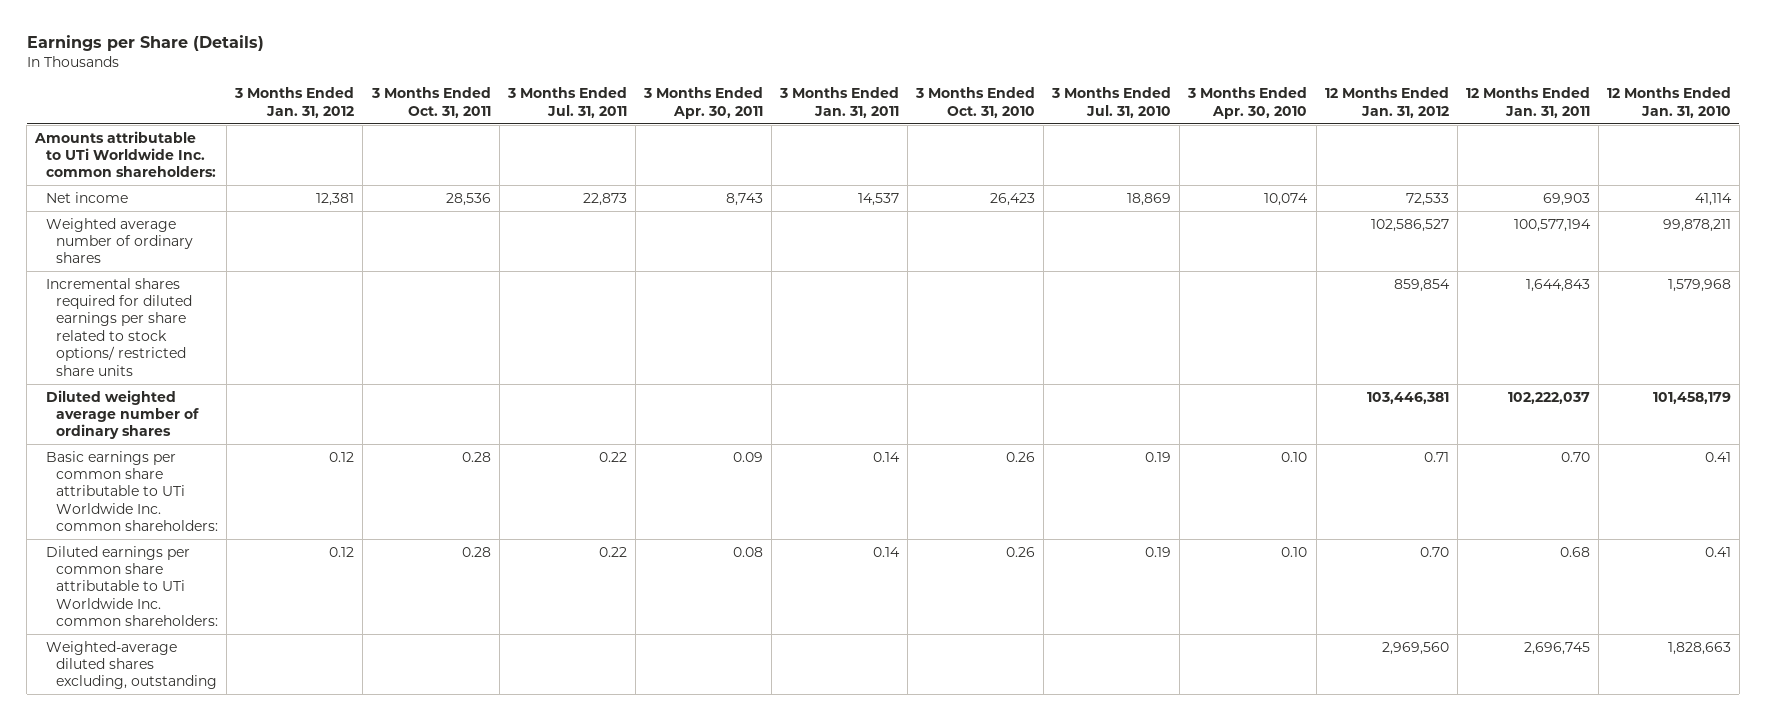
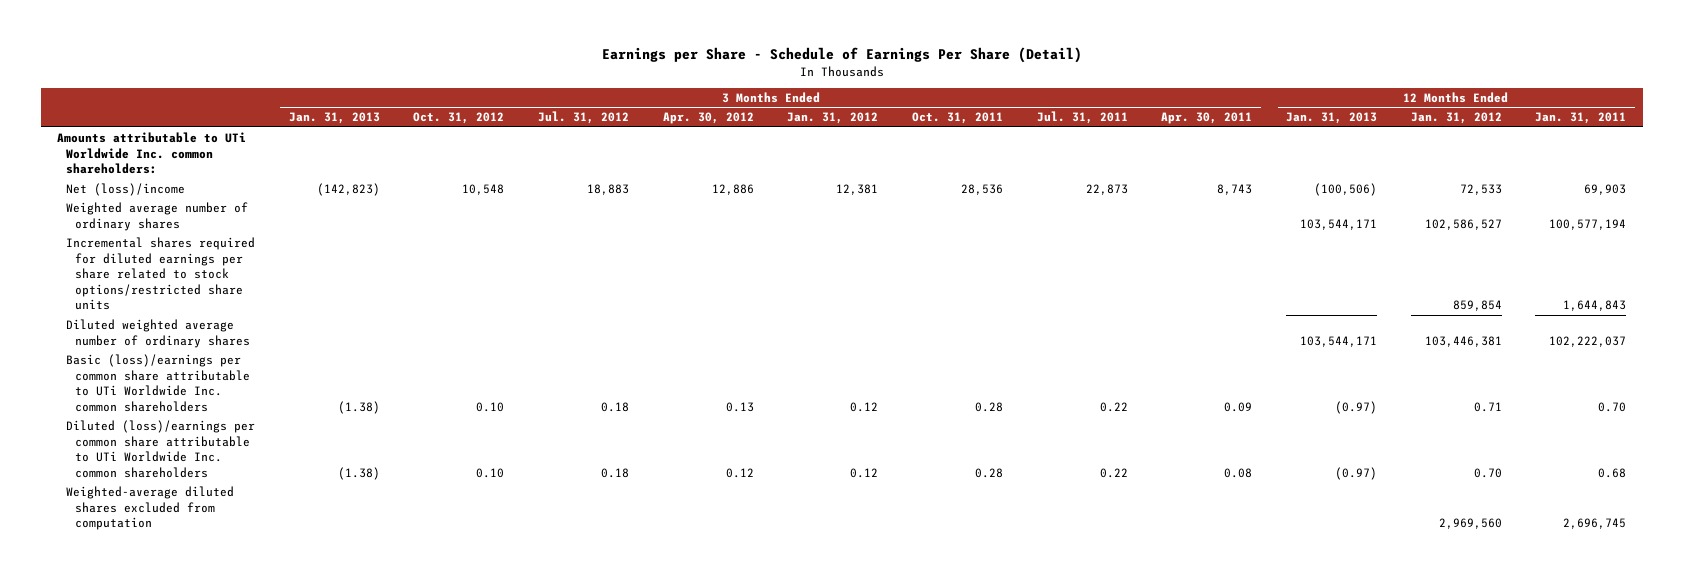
- Earnings per Share (Details)
+ Earnings per Share - Schedule of Earnings Per Share (Detail)
- | 3 Months Ended Jan. 31, 2012 | 3 Months Ended Oct. 31, 2011 | 3 Months Ended Jul. 31, 2011 | 3 Months Ended Apr. 30, 2011 | 3 Months Ended Jan. 31, 2011 | 3 Months Ended Oct. 31, 2010 | 3 Months Ended Jul. 31, 2010 | 3 Months Ended Apr. 30, 2010 | 12 Months Ended Jan. 31, 2012 | 12 Months Ended Jan. 31, 2011 | 12 Months Ended Jan. 31, 2010
+ | 3 Months Ended Jan. 31, 2013 | 3 Months Ended Oct. 31, 2012 | 3 Months Ended Jul. 31, 2012 | 3 Months Ended Apr. 30, 2012 | 3 Months Ended Jan. 31, 2012 | 3 Months Ended Oct. 31, 2011 | 3 Months Ended Jul. 31, 2011 | 3 Months Ended Apr. 30, 2011 | 12 Months Ended Jan. 31, 2013 | 12 Months Ended Jan. 31, 2012 | 12 Months Ended Jan. 31, 2011
- Net income | 12,381 | 28,536 | 22,873 | 8,743 | 14,537 | 26,423 | 18,869 | 10,074 | 72,533 | 69,903 | 41,114
+ Net (loss)/income | (142,823) | 10,548 | 18,883 | 12,886 | 12,381 | 28,536 | 22,873 | 8,743 | (100,506) | 72,533 | 69,903
- Incremental shares required for diluted earnings per share related to stock options/ restricted share units | | | | | | | | | 859,854 | 1,644,843 | 1,579,968
+ Incremental shares required for diluted earnings per share related to stock options/restricted share units | | | | | | | | | | 859,854 | 1,644,843
- Basic earnings per common share attributable to UTi Worldwide Inc. common shareholders: | 0.12 | 0.28 | 0.22 | 0.09 | 0.14 | 0.26 | 0.19 | 0.10 | 0.71 | 0.70 | 0.41
- Diluted earnings per common share attributable to UTi Worldwide Inc. common shareholders: | 0.12 | 0.28 | 0.22 | 0.08 | 0.14 | 0.26 | 0.19 | 0.10 | 0.70 | 0.68 | 0.41
- Weighted-average diluted shares excluding, outstanding | | | | | | | | | 2,969,560 | 2,696,745 | 1,828,663
+ Basic (loss)/earnings per common share attributable to UTi Worldwide Inc. common shareholders | (1.38) | 0.10 | 0.18 | 0.13 | 0.12 | 0.28 | 0.22 | 0.09 | (0.97) | 0.71 | 0.70
+ Diluted (loss)/earnings per common share attributable to UTi Worldwide Inc. common shareholders | (1.38) | 0.10 | 0.18 | 0.12 | 0.12 | 0.28 | 0.22 | 0.08 | (0.97) | 0.70 | 0.68
+ Weighted-average diluted shares excluded from computation | | | | | | | | | | 2,969,560 | 2,696,745

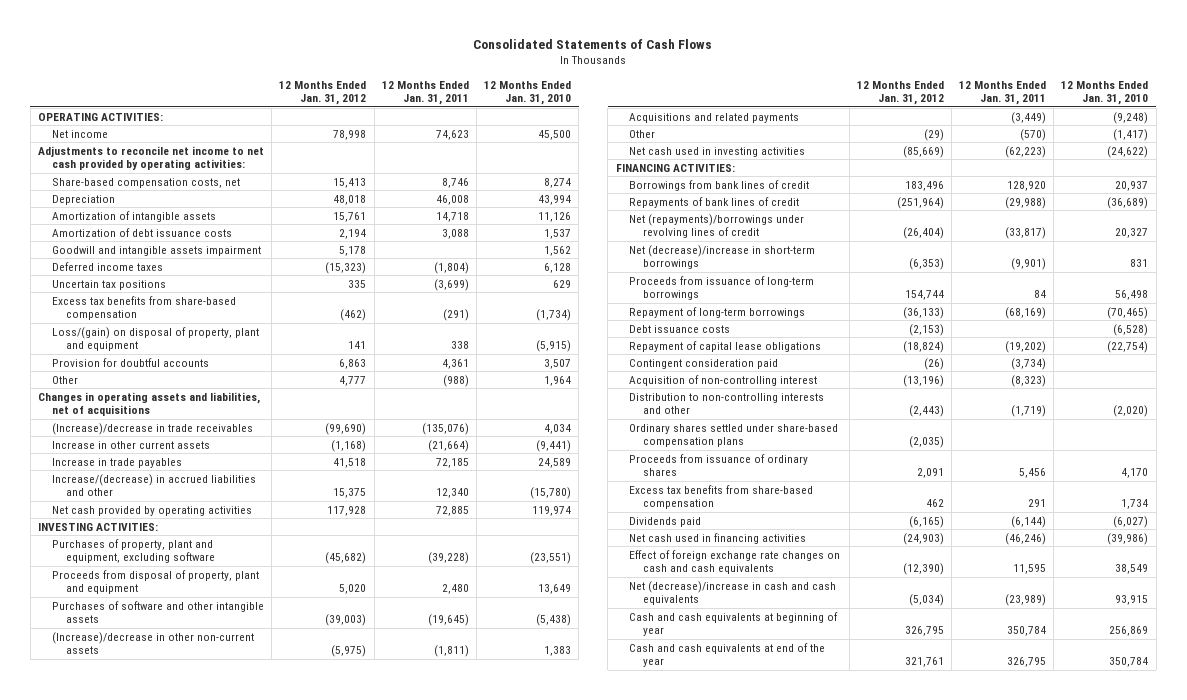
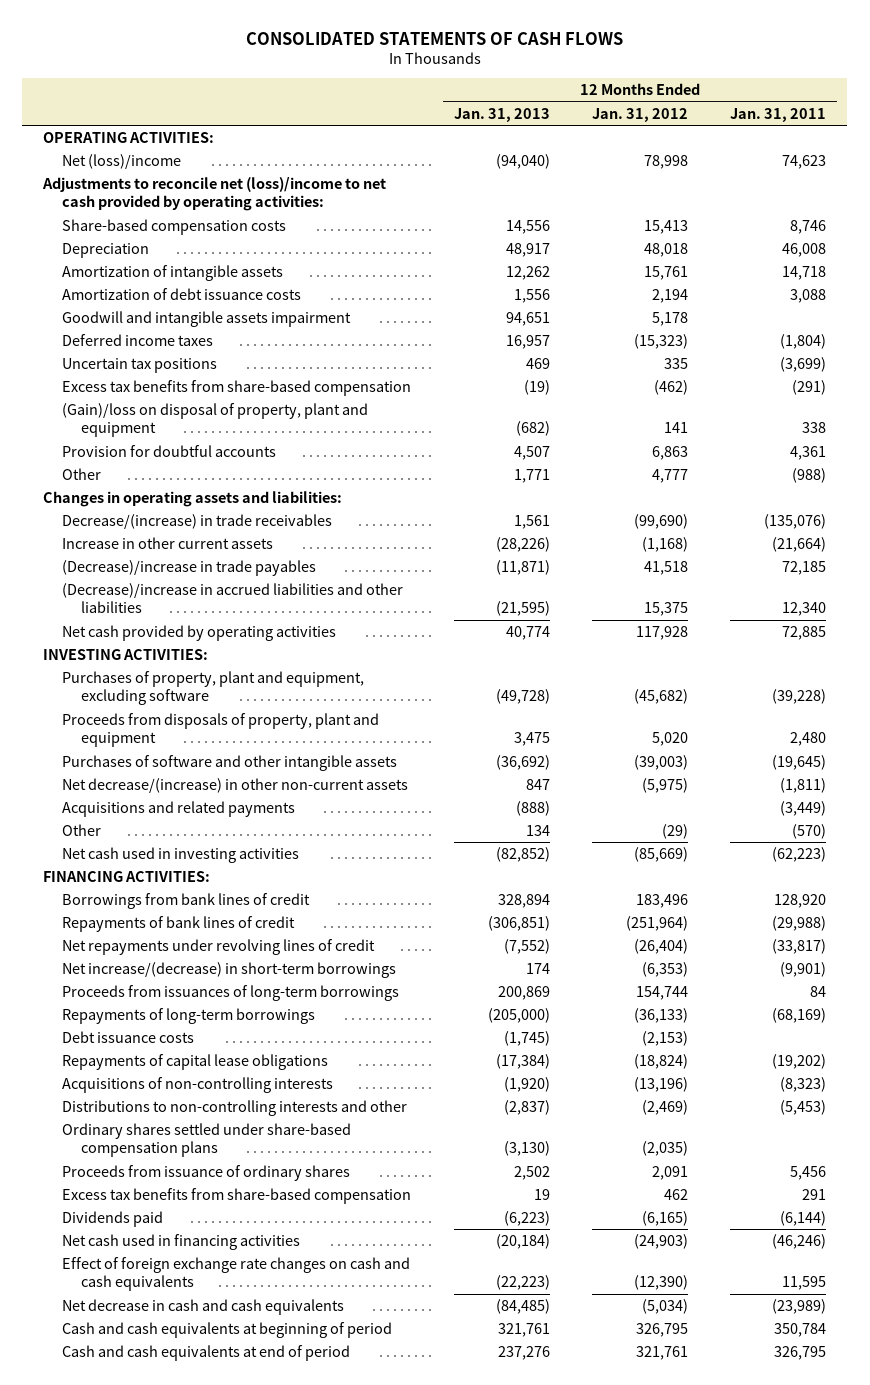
- Consolidated Statements of Cash Flows
+ CONSOLIDATED STATEMENTS OF CASH FLOWS
- | 12 Months Ended Jan. 31, 2012 | 12 Months Ended Jan. 31, 2011 | 12 Months Ended Jan. 31, 2010
+ | 12 Months Ended Jan. 31, 2013 | 12 Months Ended Jan. 31, 2012 | 12 Months Ended Jan. 31, 2011
- Net income | 78,998 | 74,623 | 45,500
- Adjustments to reconcile net income to net cash provided by operating activities:
- Share-based compensation costs, net | 15,413 | 8,746 | 8,274
+ Net (loss)/income | (94,040) | 78,998 | 74,623
+ Adjustments to reconcile net (loss)/income to net cash provided by operating activities:
+ Share-based compensation costs | 14,556 | 15,413 | 8,746
- Loss/(gain) on disposal of property, plant and equipment | 141 | 338 | (5,915)
+ (Gain)/loss on disposal of property, plant and equipment | (682) | 141 | 338
- Changes in operating assets and liabilities, net of acquisitions
- (Increase)/decrease in trade receivables | (99,690) | (135,076) | 4,034
+ Changes in operating assets and liabilities:
+ Decrease/(increase) in trade receivables | 1,561 | (99,690) | (135,076)
- Increase in trade payables | 41,518 | 72,185 | 24,589
- Increase/(decrease) in accrued liabilities and other | 15,375 | 12,340 | (15,780)
+ (Decrease)/increase in trade payables | (11,871) | 41,518 | 72,185
+ (Decrease)/increase in accrued liabilities and other liabilities | (21,595) | 15,375 | 12,340
- Proceeds from disposal of property, plant and equipment | 5,020 | 2,480 | 13,649
+ Proceeds from disposals of property, plant and equipment | 3,475 | 5,020 | 2,480
- (Increase)/decrease in other non-current assets | (5,975) | (1,811) | 1,383
+ Net decrease/(increase) in other non-current assets | 847 | (5,975) | (1,811)
- Net (repayments)/borrowings under revolving lines of credit | (26,404) | (33,817) | 20,327
- Net (decrease)/increase in short-term borrowings | (6,353) | (9,901) | 831
- Proceeds from issuance of long-term borrowings | 154,744 | 84 | 56,498
- Repayment of long-term borrowings | (36,133) | (68,169) | (70,465)
+ Net repayments under revolving lines of credit | (7,552) | (26,404) | (33,817)
+ Net increase/(decrease) in short-term borrowings | 174 | (6,353) | (9,901)
+ Proceeds from issuances of long-term borrowings | 200,869 | 154,744 | 84
+ Repayments of long-term borrowings | (205,000) | (36,133) | (68,169)
- Repayment of capital lease obligations | (18,824) | (19,202) | (22,754)
- Contingent consideration paid | (26) | (3,734) |
- Acquisition of non-controlling interest | (13,196) | (8,323) |
- Distribution to non-controlling interests and other | (2,443) | (1,719) | (2,020)
+ Repayments of capital lease obligations | (17,384) | (18,824) | (19,202)
+ Acquisitions of non-controlling interests | (1,920) | (13,196) | (8,323)
+ Distributions to non-controlling interests and other | (2,837) | (2,469) | (5,453)
- Net (decrease)/increase in cash and cash equivalents | (5,034) | (23,989) | 93,915
- Cash and cash equivalents at beginning of year | 326,795 | 350,784 | 256,869
- Cash and cash equivalents at end of the year | 321,761 | 326,795 | 350,784
+ Net decrease in cash and cash equivalents | (84,485) | (5,034) | (23,989)
+ Cash and cash equivalents at beginning of period | 321,761 | 326,795 | 350,784
+ Cash and cash equivalents at end of period | 237,276 | 321,761 | 326,795

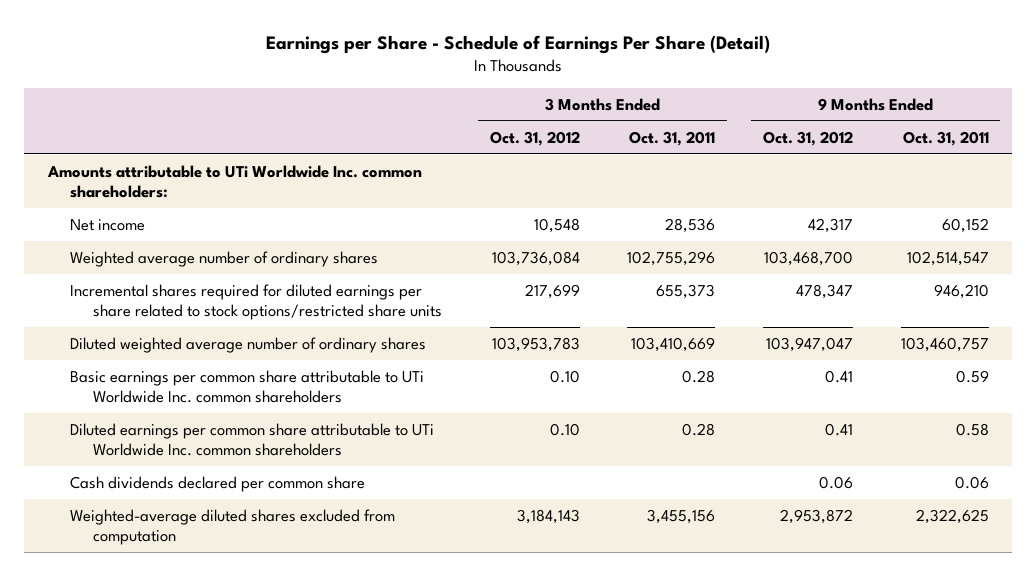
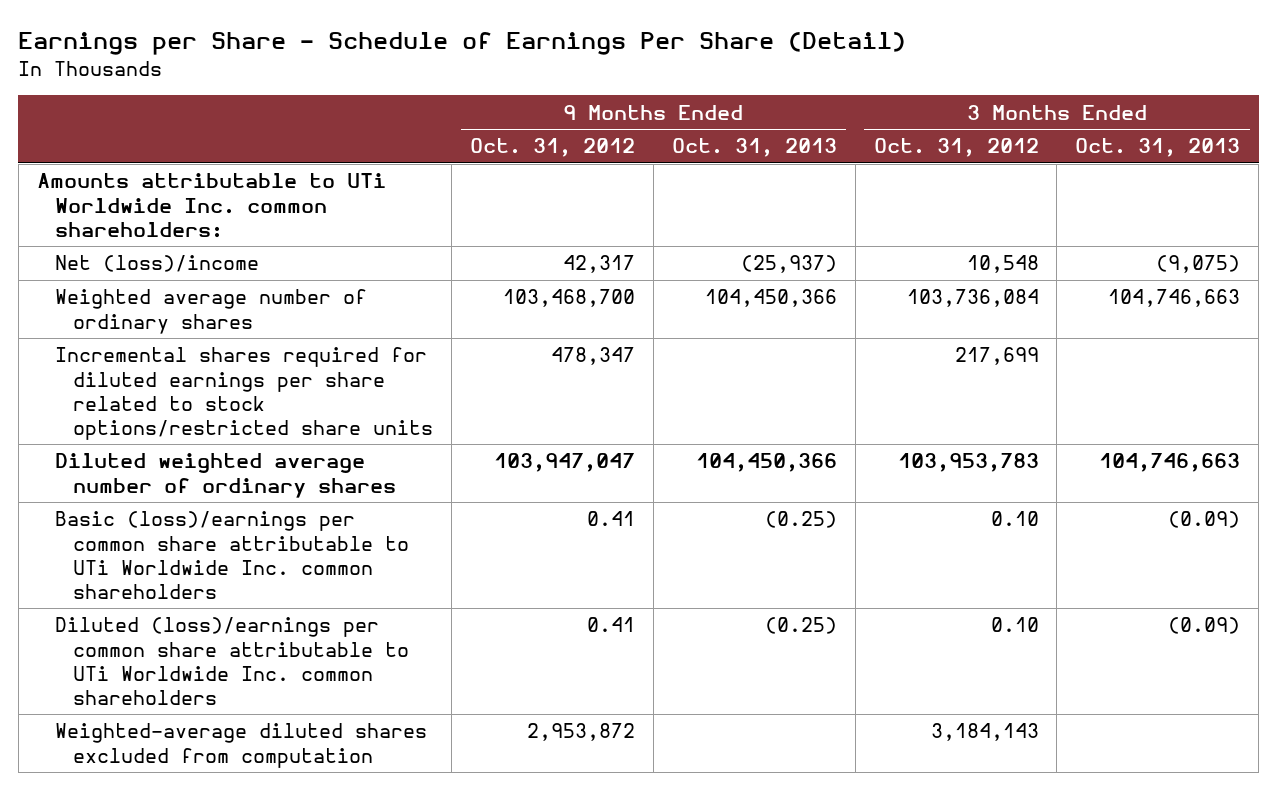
- | 3 Months Ended Oct. 31, 2012 | 3 Months Ended Oct. 31, 2011 | 9 Months Ended Oct. 31, 2012 | 9 Months Ended Oct. 31, 2011
+ | 9 Months Ended Oct. 31, 2012 | 9 Months Ended Oct. 31, 2013 | 3 Months Ended Oct. 31, 2012 | 3 Months Ended Oct. 31, 2013
- Net income | 10,548 | 28,536 | 42,317 | 60,152
+ Net (loss)/income | 42,317 | (25,937) | 10,548 | (9,075)
- Basic earnings per common share attributable to UTi Worldwide Inc. common shareholders | 0.10 | 0.28 | 0.41 | 0.59
- Diluted earnings per common share attributable to UTi Worldwide Inc. common shareholders | 0.10 | 0.28 | 0.41 | 0.58
- Cash dividends declared per common share | | | 0.06 | 0.06
+ Basic (loss)/earnings per common share attributable to UTi Worldwide Inc. common shareholders | 0.41 | (0.25) | 0.10 | (0.09)
+ Diluted (loss)/earnings per common share attributable to UTi Worldwide Inc. common shareholders | 0.41 | (0.25) | 0.10 | (0.09)

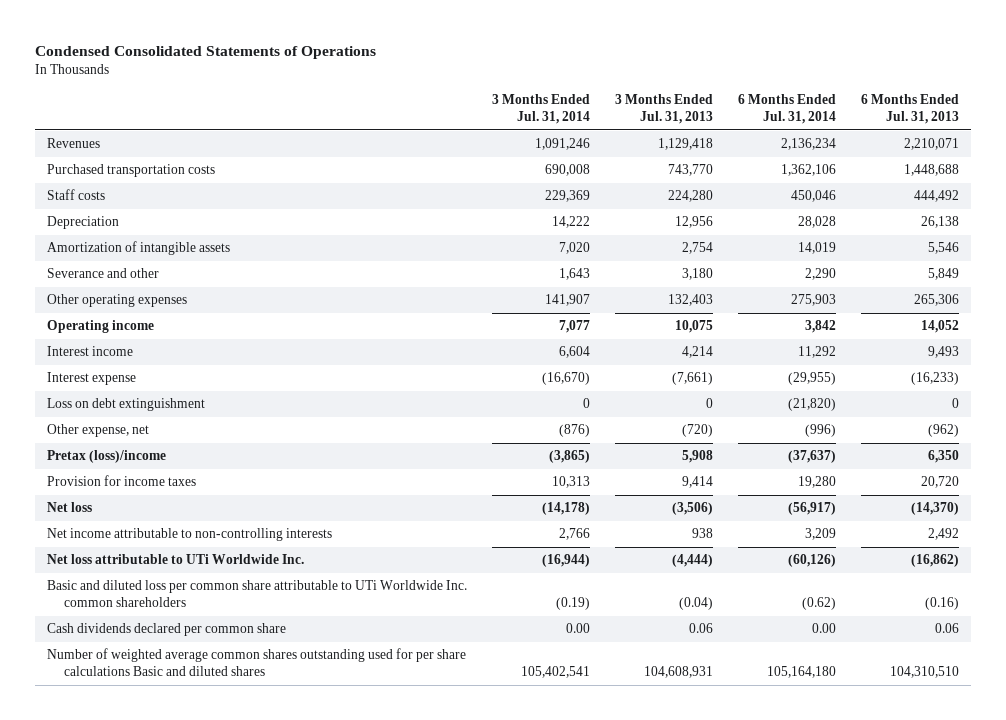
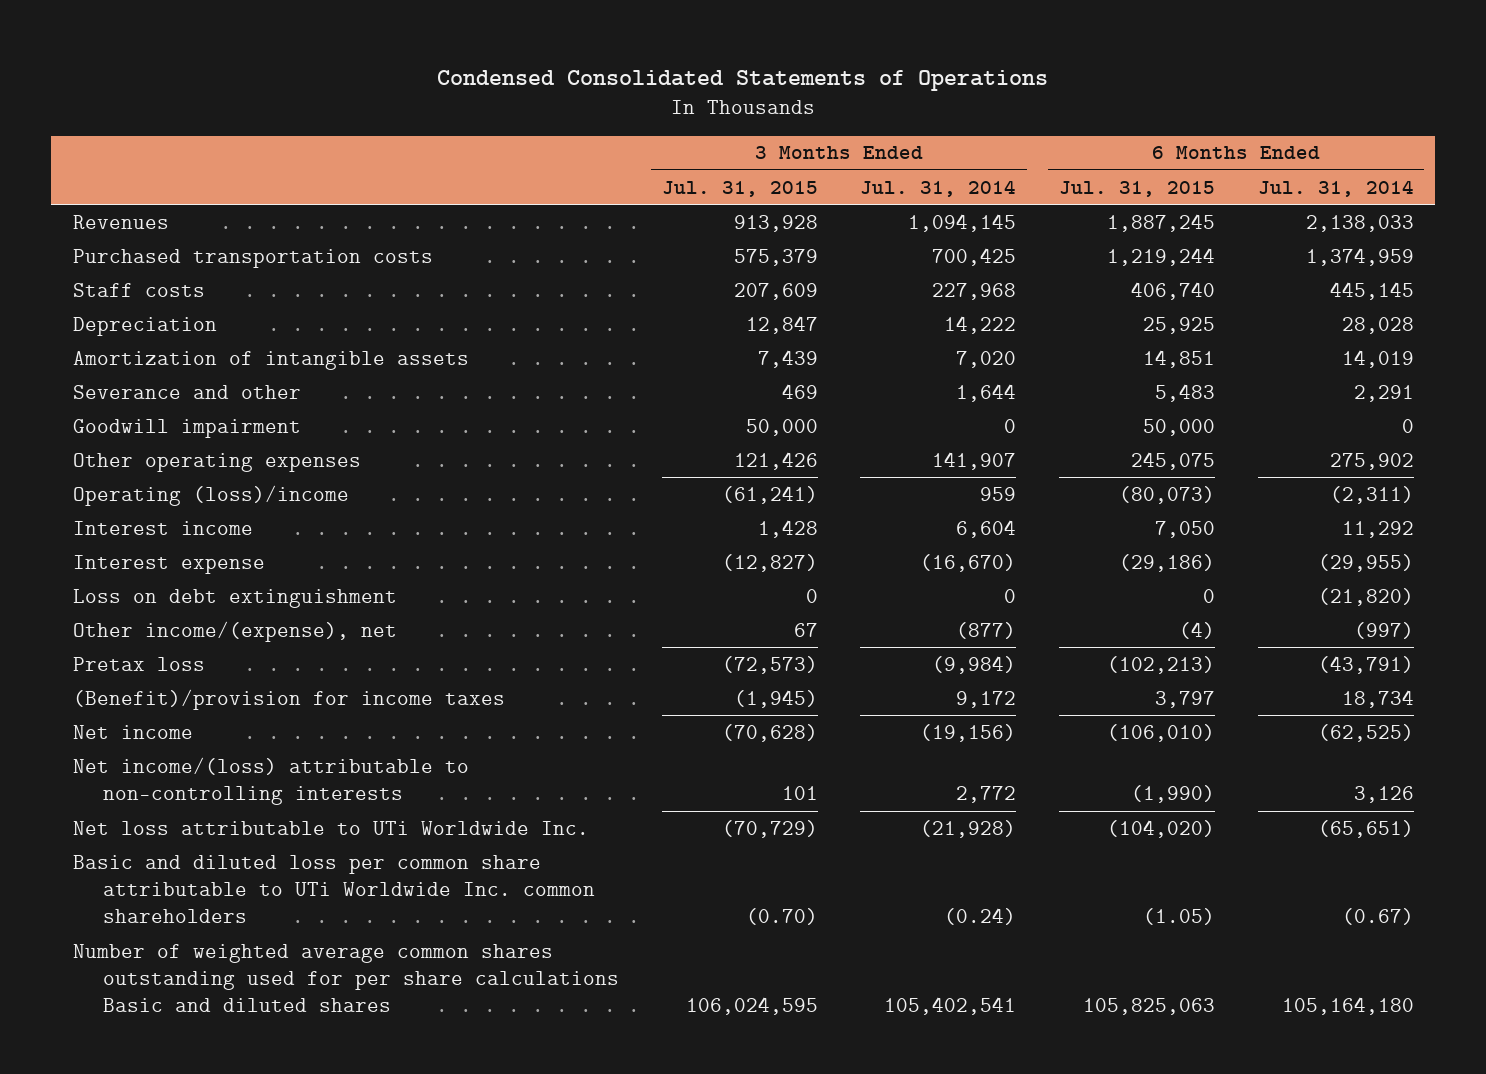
- | 3 Months Ended Jul. 31, 2014 | 3 Months Ended Jul. 31, 2013 | 6 Months Ended Jul. 31, 2014 | 6 Months Ended Jul. 31, 2013
+ | 3 Months Ended Jul. 31, 2015 | 3 Months Ended Jul. 31, 2014 | 6 Months Ended Jul. 31, 2015 | 6 Months Ended Jul. 31, 2014
- Revenues | 1,091,246 | 1,129,418 | 2,136,234 | 2,210,071
- Purchased transportation costs | 690,008 | 743,770 | 1,362,106 | 1,448,688
- Staff costs | 229,369 | 224,280 | 450,046 | 444,492
+ Revenues | 913,928 | 1,094,145 | 1,887,245 | 2,138,033
+ Purchased transportation costs | 575,379 | 700,425 | 1,219,244 | 1,374,959
+ Staff costs | 207,609 | 227,968 | 406,740 | 445,145
- Severance and other | 1,643 | 3,180 | 2,290 | 5,849
- Other operating expenses | 141,907 | 132,403 | 275,903 | 265,306
- Operating income | 7,077 | 10,075 | 3,842 | 14,052
+ Severance and other | 469 | 1,644 | 5,483 | 2,291
+ Goodwill impairment | 50,000 | 0 | 50,000 | 0
+ Other operating expenses | 121,426 | 141,907 | 245,075 | 275,902
+ Operating (loss)/income | (61,241) | 959 | (80,073) | (2,311)
- Other expense, net | (876) | (720) | (996) | (962)
- Pretax (loss)/income | (3,865) | 5,908 | (37,637) | 6,350
- Provision for income taxes | 10,313 | 9,414 | 19,280 | 20,720
- Net loss | (14,178) | (3,506) | (56,917) | (14,370)
- Net income attributable to non-controlling interests | 2,766 | 938 | 3,209 | 2,492
- Net loss attributable to UTi Worldwide Inc. | (16,944) | (4,444) | (60,126) | (16,862)
- Basic and diluted loss per common share attributable to UTi Worldwide Inc. common shareholders | (0.19) | (0.04) | (0.62) | (0.16)
- Cash dividends declared per common share | 0.00 | 0.06 | 0.00 | 0.06
+ Other income/(expense), net | 67 | (877) | (4) | (997)
+ Pretax loss | (72,573) | (9,984) | (102,213) | (43,791)
+ (Benefit)/provision for income taxes | (1,945) | 9,172 | 3,797 | 18,734
+ Net income | (70,628) | (19,156) | (106,010) | (62,525)
+ Net income/(loss) attributable to non-controlling interests | 101 | 2,772 | (1,990) | 3,126
+ Net loss attributable to UTi Worldwide Inc. | (70,729) | (21,928) | (104,020) | (65,651)
+ Basic and diluted loss per common share attributable to UTi Worldwide Inc. common shareholders | (0.70) | (0.24) | (1.05) | (0.67)

